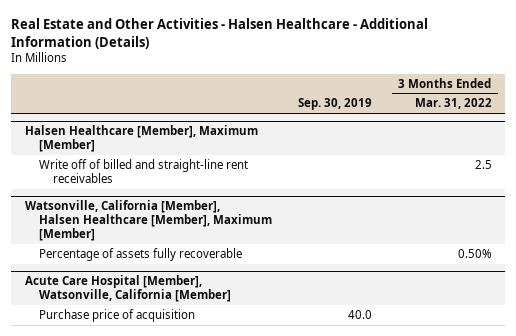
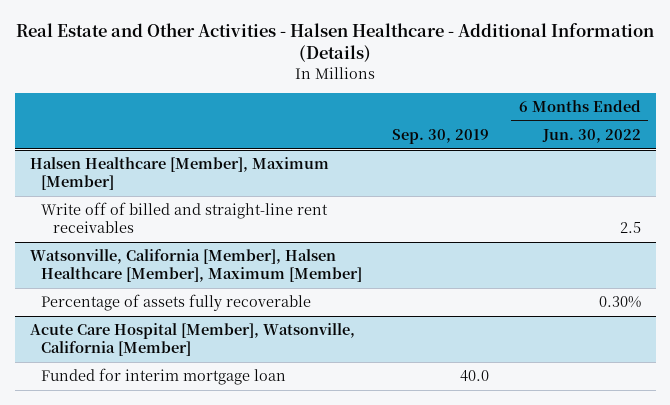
- | Sep. 30, 2019 | 3 Months Ended Mar. 31, 2022
+ | Sep. 30, 2019 | 6 Months Ended Jun. 30, 2022
@ Acute Care Hospital [Member], Watsonville, California [Member]
- Purchase price of acquisition | 40.0 |
+ Funded for interim mortgage loan | 40.0 |

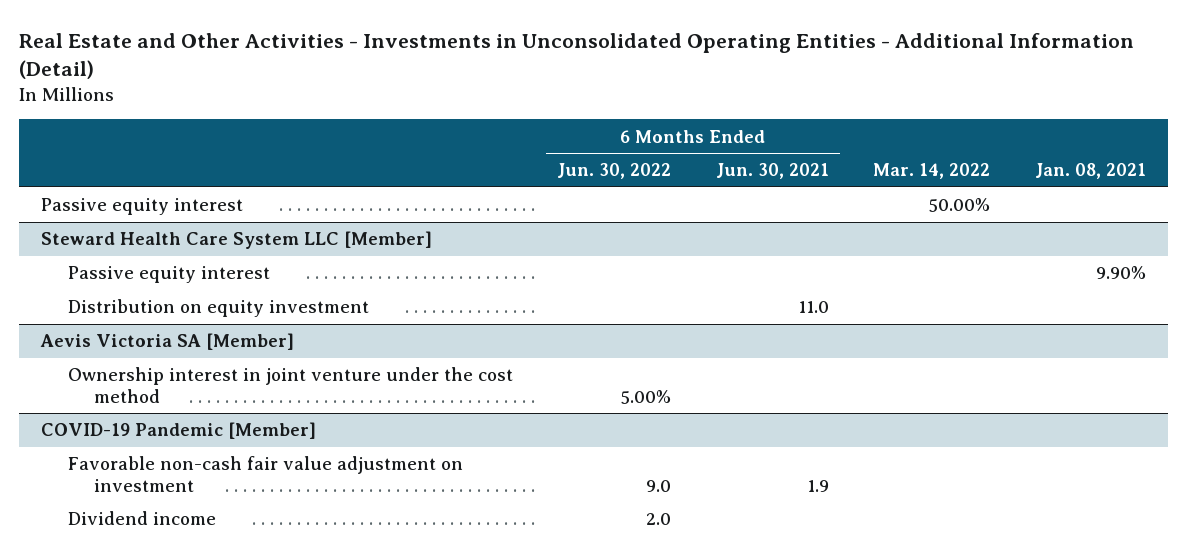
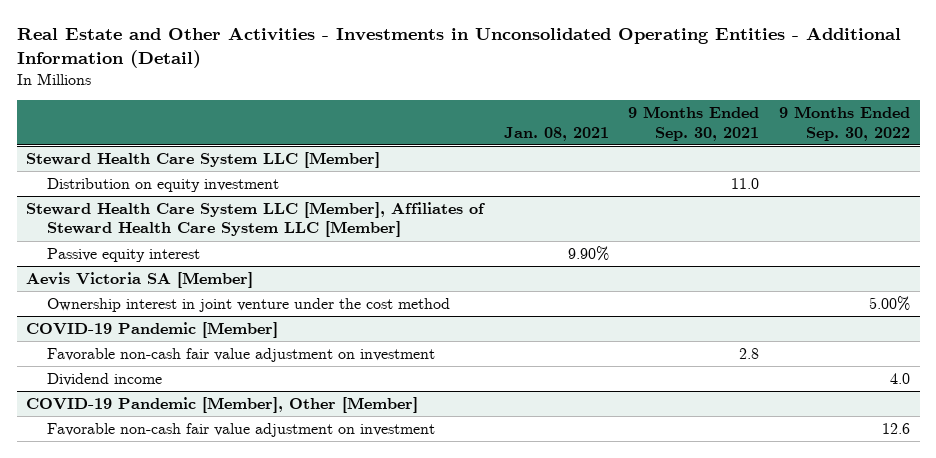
- | 6 Months Ended Jun. 30, 2022 | 6 Months Ended Jun. 30, 2021 | Mar. 14, 2022 | Jan. 08, 2021
+ | Jan. 08, 2021 | 9 Months Ended Sep. 30, 2021 | 9 Months Ended Sep. 30, 2022
- Passive equity interest | | | 50.00% |
@ Steward Health Care System LLC [Member]
- Passive equity interest | | | | 9.90%
+ Steward Health Care System LLC [Member], Affiliates of Steward Health Care System LLC [Member]
+ Passive equity interest | 9.90% | |
+ COVID-19 Pandemic [Member], Other [Member]
+ Favorable non-cash fair value adjustment on investment | | | 12.6

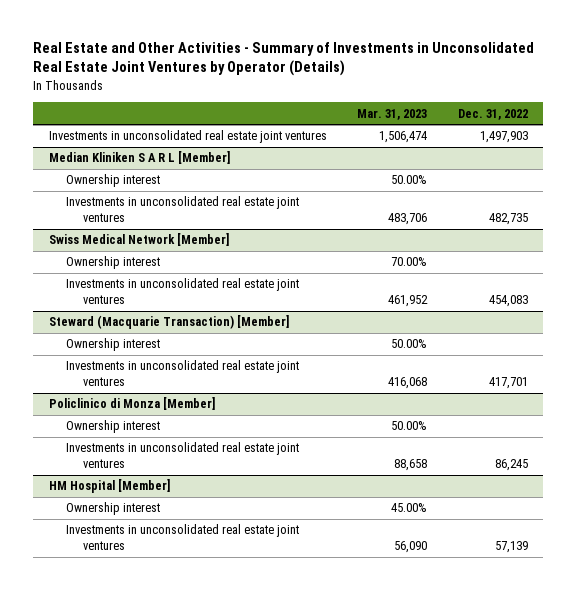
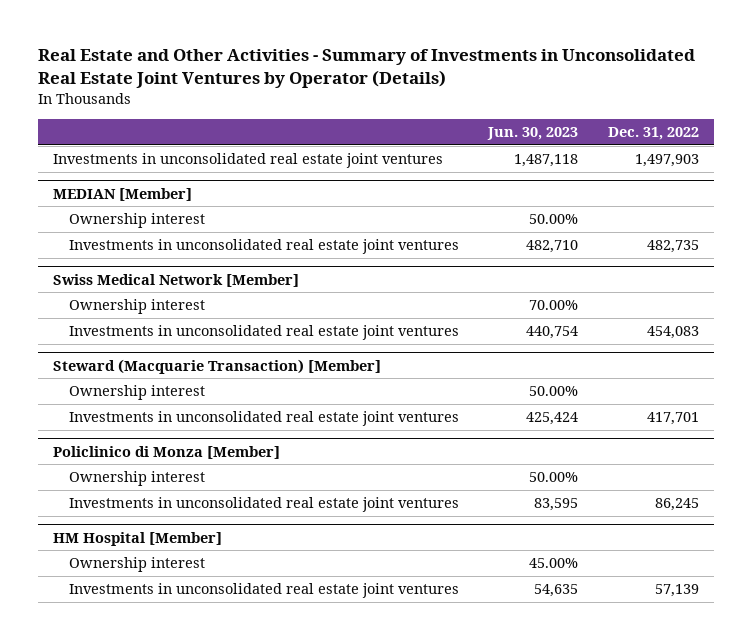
- | Mar. 31, 2023 | Dec. 31, 2022
+ | Jun. 30, 2023 | Dec. 31, 2022
- Median Kliniken S A R L [Member]
+ MEDIAN [Member]

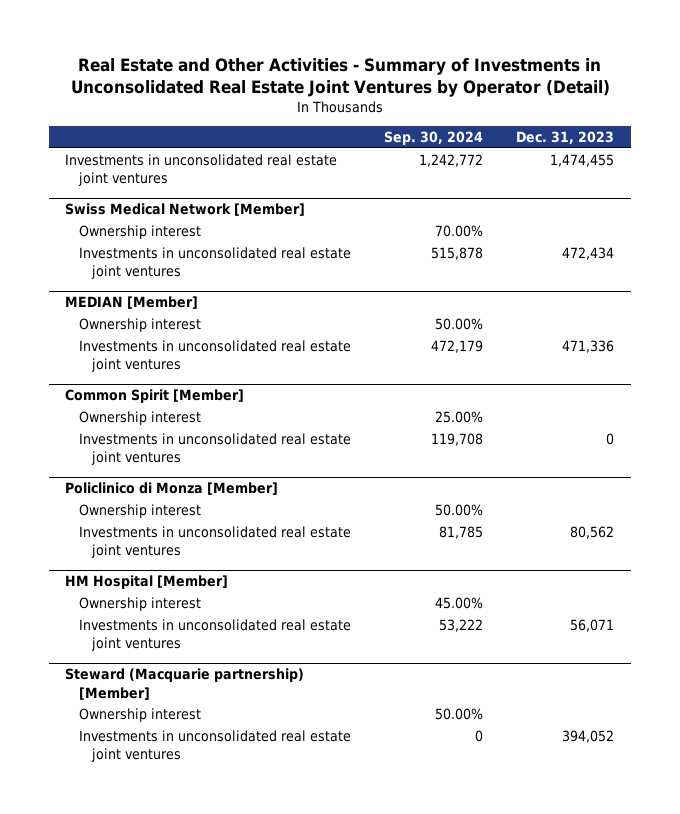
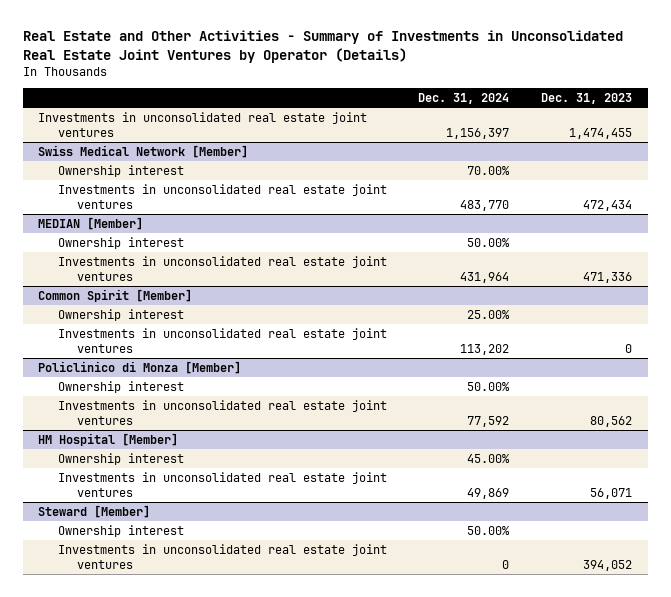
- Real Estate and Other Activities - Summary of Investments in Unconsolidated Real Estate Joint Ventures by Operator (Detail)
+ Real Estate and Other Activities - Summary of Investments in Unconsolidated Real Estate Joint Ventures by Operator (Details)
- | Sep. 30, 2024 | Dec. 31, 2023
+ | Dec. 31, 2024 | Dec. 31, 2023
- Steward (Macquarie partnership) [Member]
+ Steward [Member]

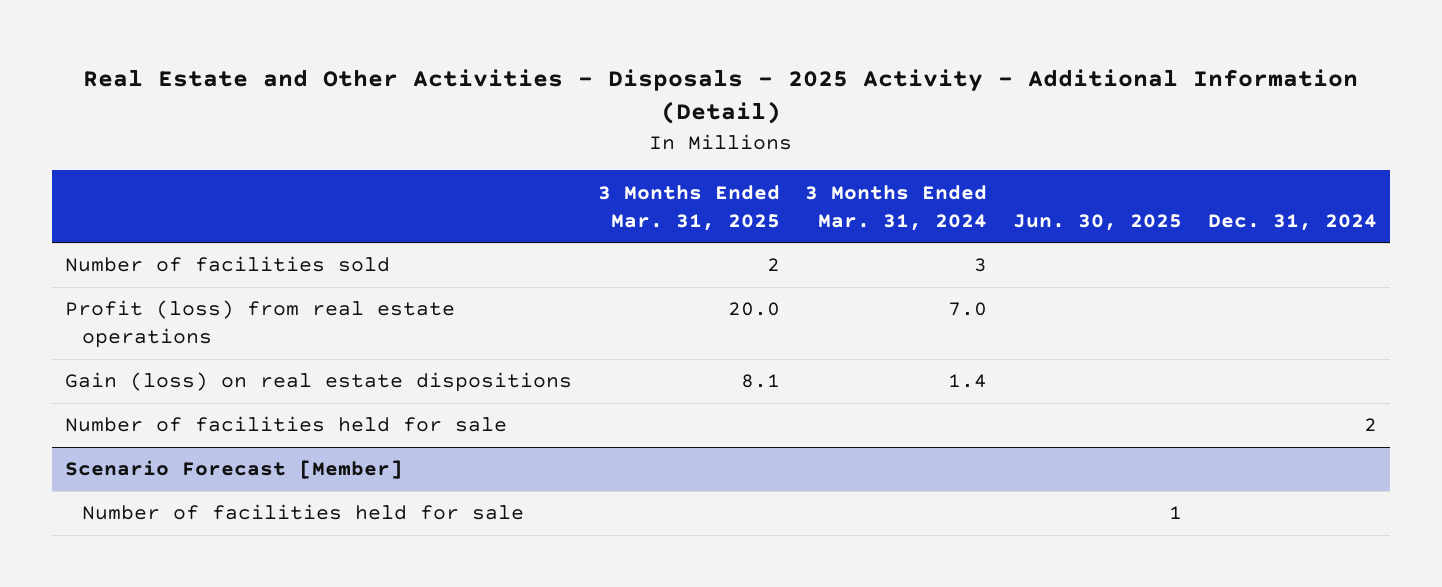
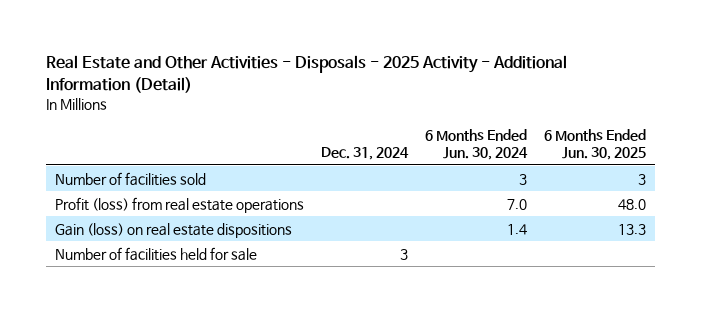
- | 3 Months Ended Mar. 31, 2025 | 3 Months Ended Mar. 31, 2024 | Jun. 30, 2025 | Dec. 31, 2024
+ | Dec. 31, 2024 | 6 Months Ended Jun. 30, 2024 | 6 Months Ended Jun. 30, 2025
- Number of facilities held for sale | | | | 2
- Scenario Forecast [Member]
- Number of facilities held for sale | | | 1 |
+ Number of facilities held for sale | 3 | |

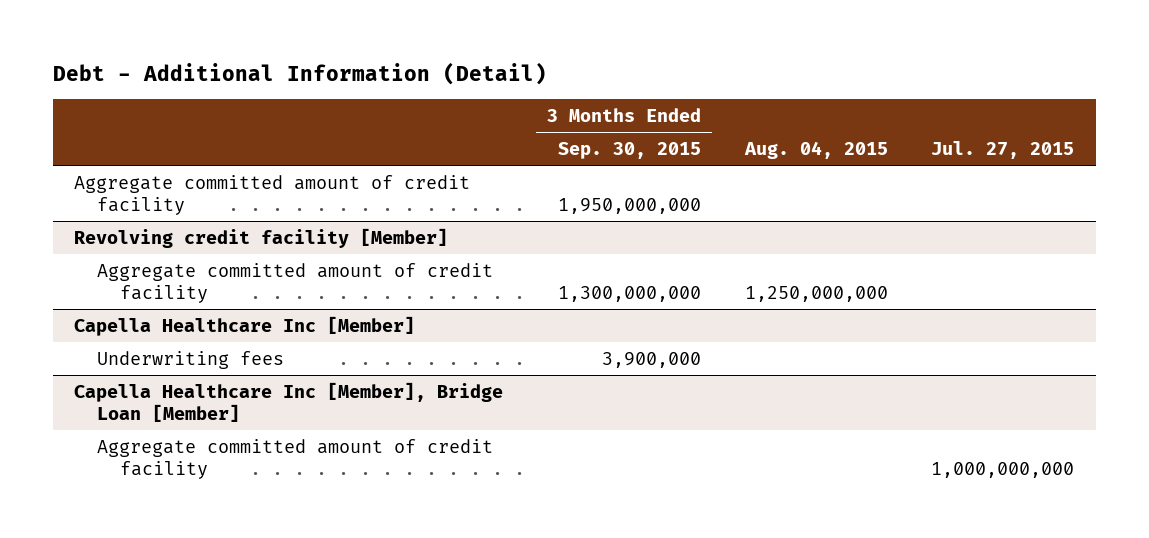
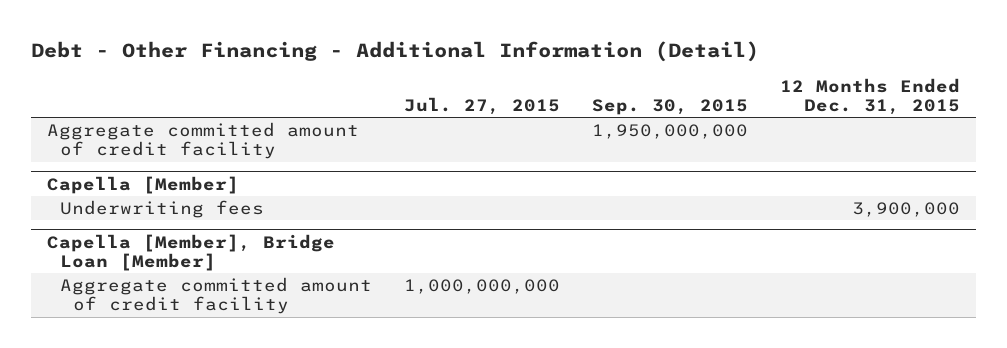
- Debt - Additional Information (Detail)
+ Debt - Other Financing - Additional Information (Detail)
- | 3 Months Ended Sep. 30, 2015 | Aug. 04, 2015 | Jul. 27, 2015
+ | Jul. 27, 2015 | Sep. 30, 2015 | 12 Months Ended Dec. 31, 2015
- Revolving credit facility [Member]
- Aggregate committed amount of credit facility | 1,300,000,000 | 1,250,000,000 |
- Capella Healthcare Inc [Member]
+ Capella [Member]
- Capella Healthcare Inc [Member], Bridge Loan [Member]
+ Capella [Member], Bridge Loan [Member]

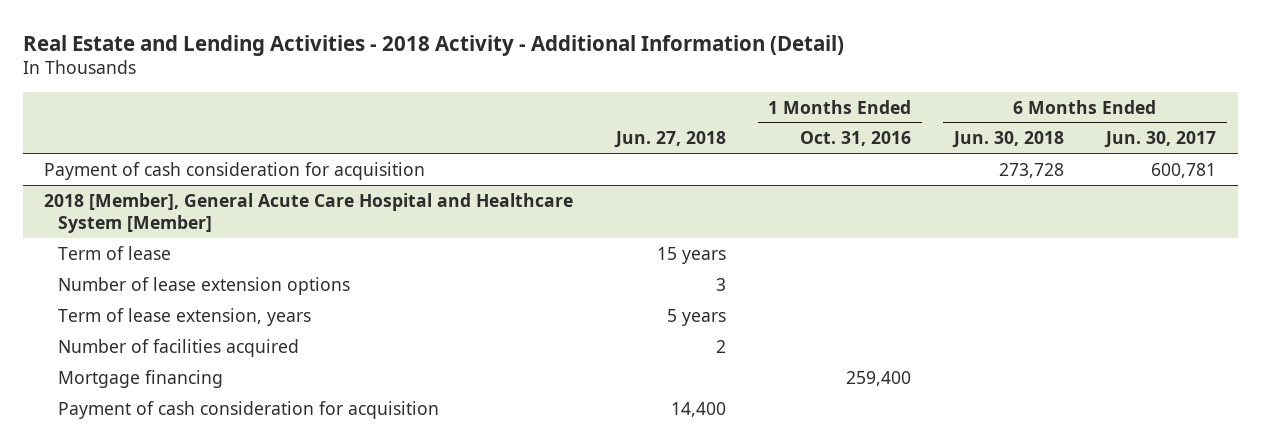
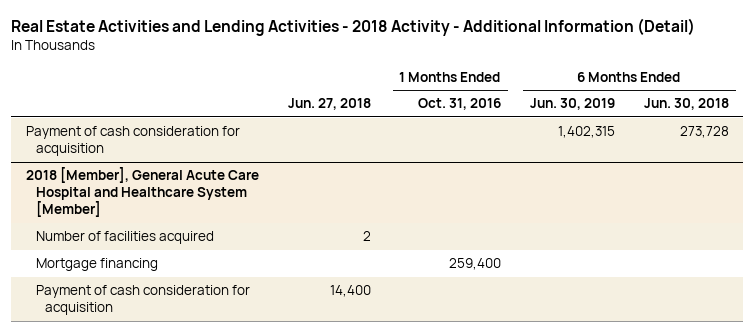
- Real Estate and Lending Activities - 2018 Activity - Additional Information (Detail)
+ Real Estate Activities and Lending Activities - 2018 Activity - Additional Information (Detail)
- | Jun. 27, 2018 | 1 Months Ended Oct. 31, 2016 | 6 Months Ended Jun. 30, 2018 | 6 Months Ended Jun. 30, 2017
+ | Jun. 27, 2018 | 1 Months Ended Oct. 31, 2016 | 6 Months Ended Jun. 30, 2019 | 6 Months Ended Jun. 30, 2018
@ 2018 [Member], General Acute Care Hospital and Healthcare System [Member]
- Term of lease | 15 years | | |
- Number of lease extension options | 3 | | |
- Term of lease extension, years | 5 years | | |

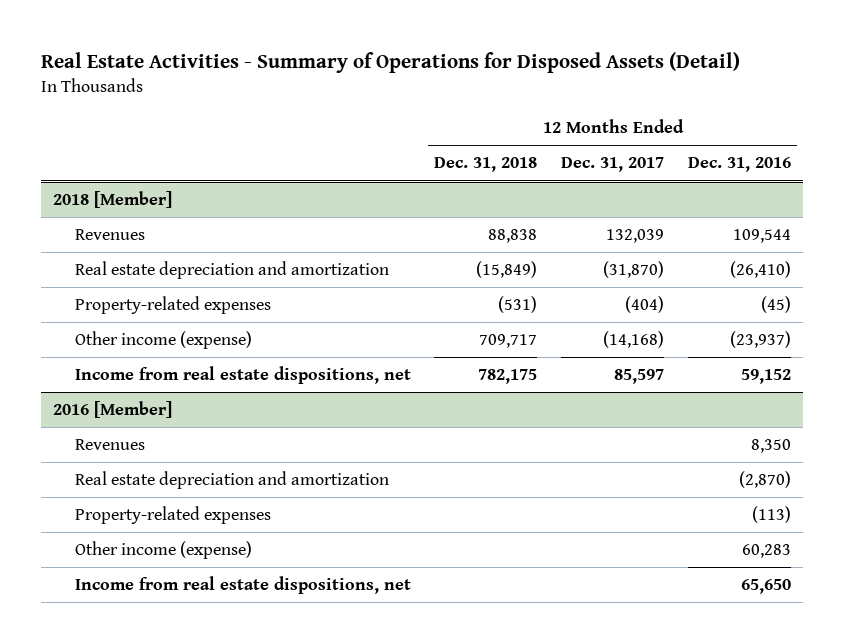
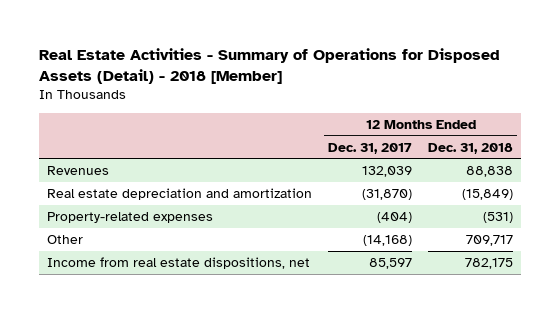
- Real Estate Activities - Summary of Operations for Disposed Assets (Detail)
+ Real Estate Activities - Summary of Operations for Disposed Assets (Detail) - 2018 [Member]
- | 12 Months Ended Dec. 31, 2018 | 12 Months Ended Dec. 31, 2017 | 12 Months Ended Dec. 31, 2016
+ | 12 Months Ended Dec. 31, 2017 | 12 Months Ended Dec. 31, 2018
- 2018 [Member]
- Other income (expense) | 709,717 | (14,168) | (23,937)
+ Other | (14,168) | 709,717
- 2016 [Member]
- Revenues | | | 8,350
- Real estate depreciation and amortization | | | (2,870)
- Property-related expenses | | | (113)
- Other income (expense) | | | 60,283
- Income from real estate dispositions, net | | | 65,650

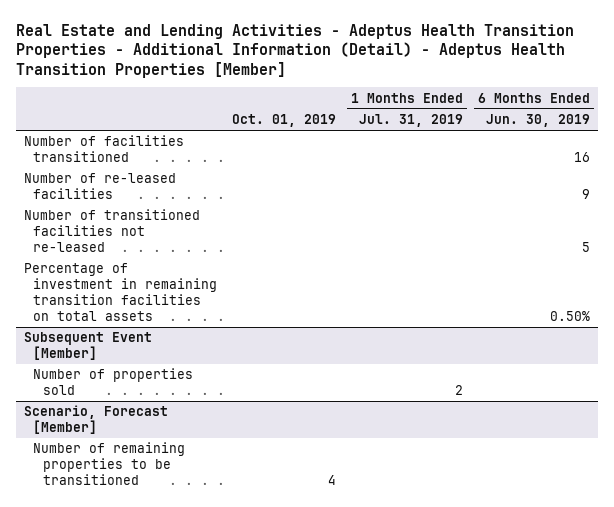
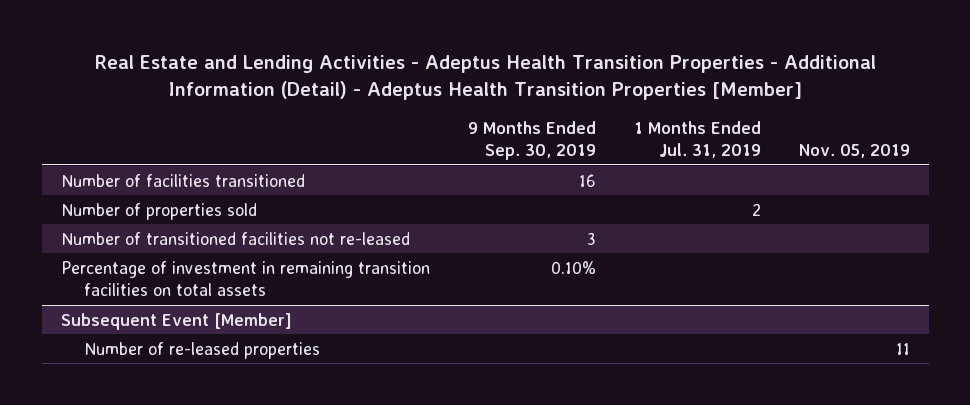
- | Oct. 01, 2019 | 1 Months Ended Jul. 31, 2019 | 6 Months Ended Jun. 30, 2019
+ | 9 Months Ended Sep. 30, 2019 | 1 Months Ended Jul. 31, 2019 | Nov. 05, 2019
- Number of re-leased facilities | | | 9
+ Number of properties sold | | 2 |
@ Subsequent Event [Member]
- Number of properties sold | | 2 |
- Scenario, Forecast [Member]
- Number of remaining properties to be transitioned | 4 | |
@ Subsequent Event [Member]
+ Number of re-leased properties | | | 11

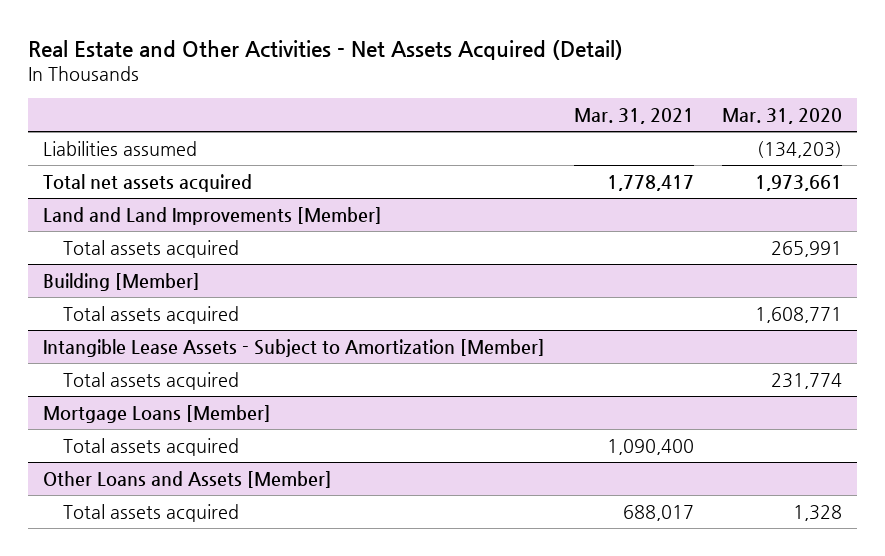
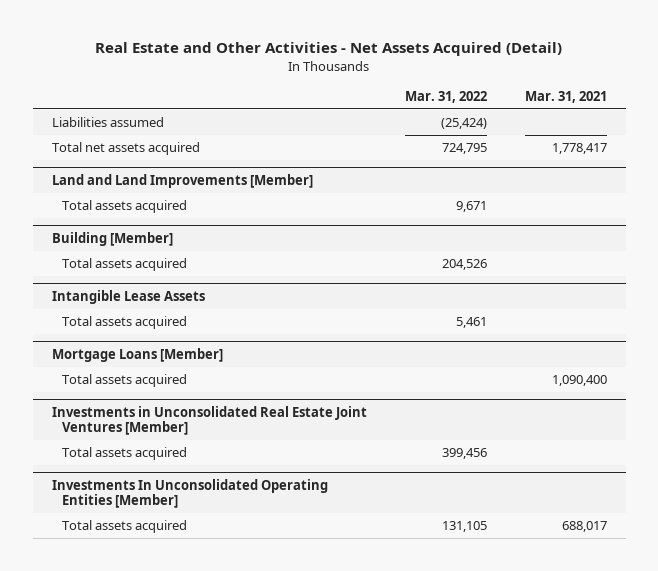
- | Mar. 31, 2021 | Mar. 31, 2020
+ | Mar. 31, 2022 | Mar. 31, 2021
- Intangible Lease Assets - Subject to Amortization [Member]
+ Intangible Lease Assets
- Other Loans and Assets [Member]
+ Investments in Unconsolidated Real Estate Joint Ventures [Member]
+ Total assets acquired | 399,456 |
+ Investments In Unconsolidated Operating Entities [Member]

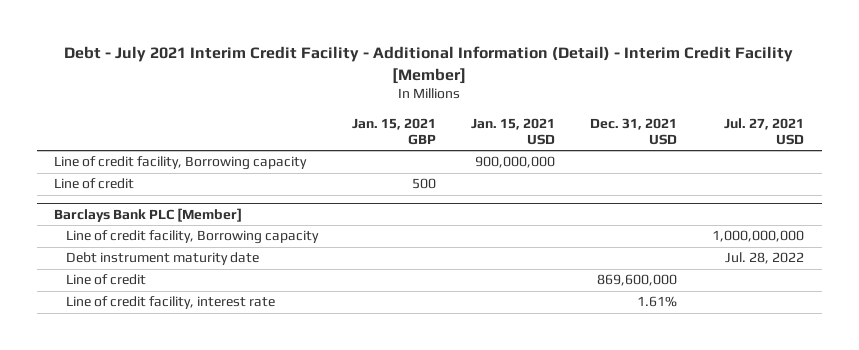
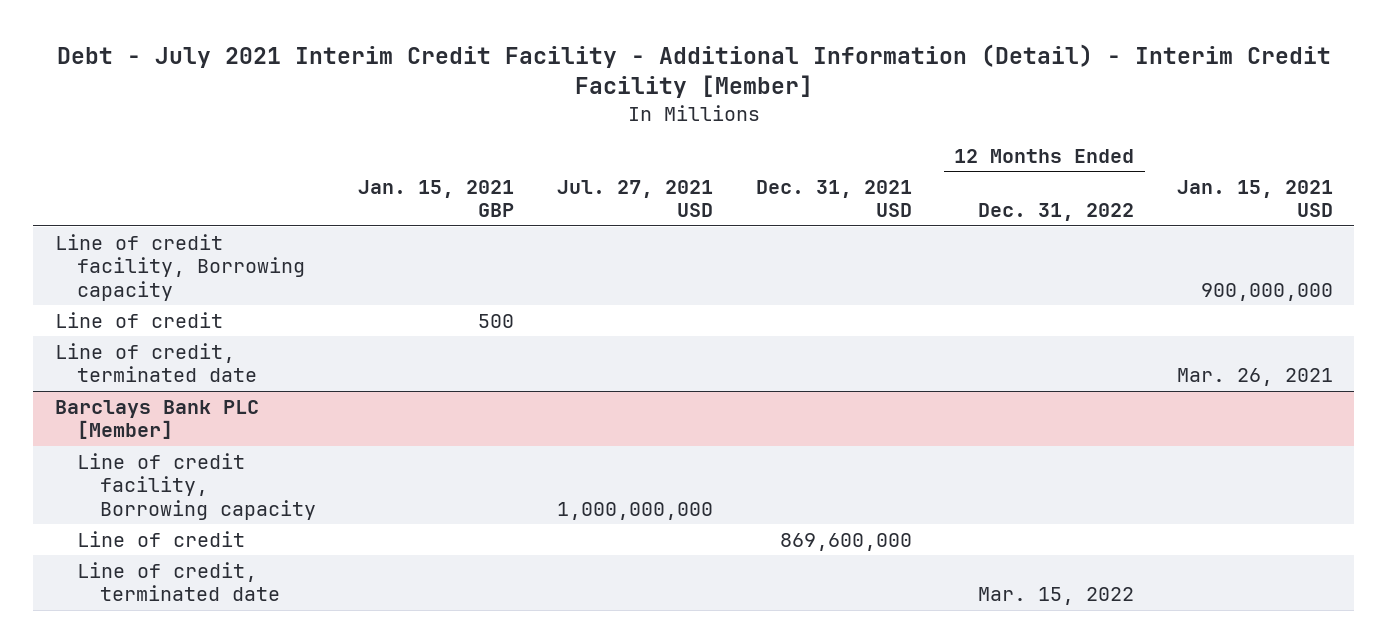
- | Jan. 15, 2021 GBP | Jan. 15, 2021 USD | Dec. 31, 2021 USD | Jul. 27, 2021 USD
+ | Jan. 15, 2021 GBP | Jul. 27, 2021 USD | Dec. 31, 2021 USD | 12 Months Ended Dec. 31, 2022 | Jan. 15, 2021 USD
+ Line of credit, terminated date | | | | | Mar. 26, 2021
@ Barclays Bank PLC [Member]
- Debt instrument maturity date | | | | Jul. 28, 2022
- Line of credit facility, interest rate | | | 1.61% |
+ Line of credit, terminated date | | | | Mar. 15, 2022 |

